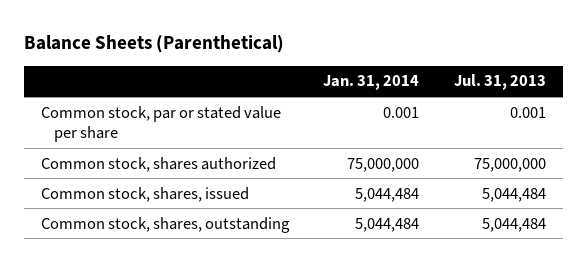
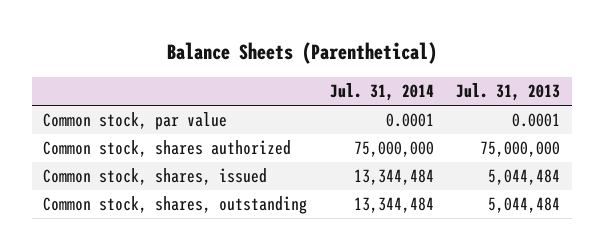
- | Jan. 31, 2014 | Jul. 31, 2013
+ | Jul. 31, 2014 | Jul. 31, 2013
- Common stock, par or stated value per share | 0.001 | 0.001
+ Common stock, par value | 0.0001 | 0.0001

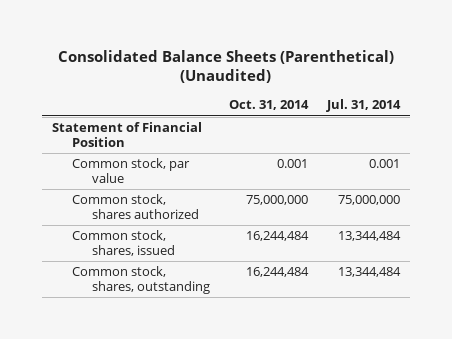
- Balance Sheets (Parenthetical)
+ Consolidated Balance Sheets (Parenthetical) (Unaudited)
- | Jul. 31, 2014 | Jul. 31, 2013
+ | Oct. 31, 2014 | Jul. 31, 2014
- Common stock, par value | 0.0001 | 0.0001
+ Statement of Financial Position
+ Common stock, par value | 0.001 | 0.001

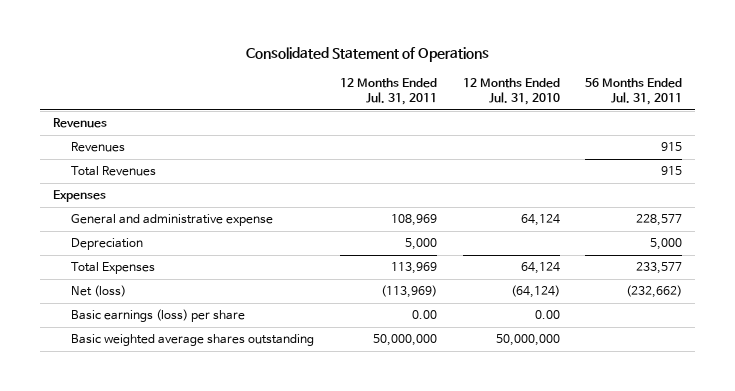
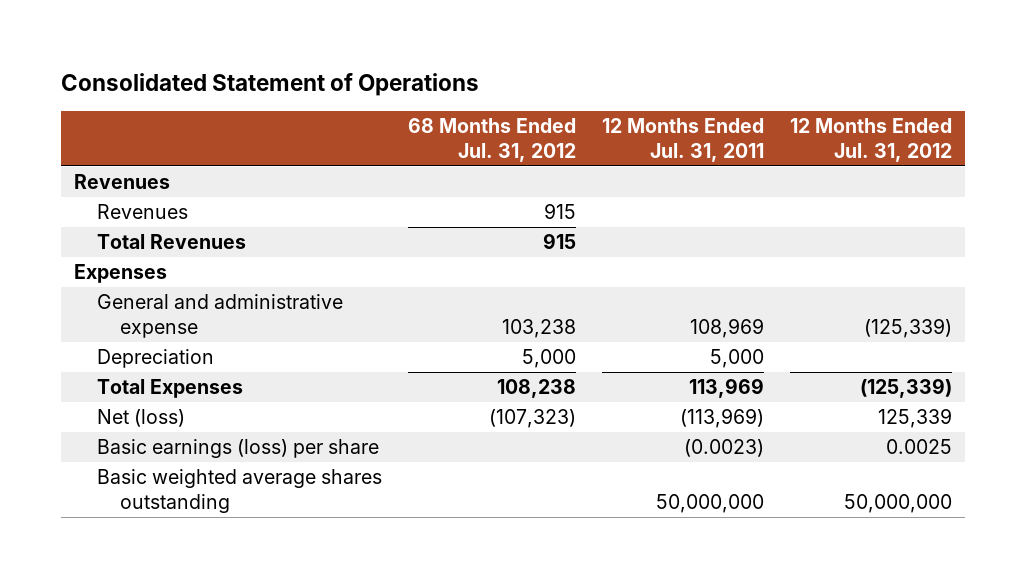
- | 12 Months Ended Jul. 31, 2011 | 12 Months Ended Jul. 31, 2010 | 56 Months Ended Jul. 31, 2011
+ | 68 Months Ended Jul. 31, 2012 | 12 Months Ended Jul. 31, 2011 | 12 Months Ended Jul. 31, 2012
- Basic earnings (loss) per share | 0.00 | 0.00 |
+ Basic earnings (loss) per share | | (0.0023) | 0.0025

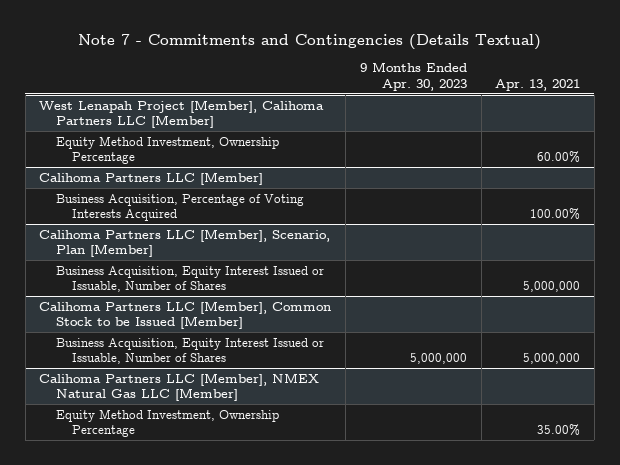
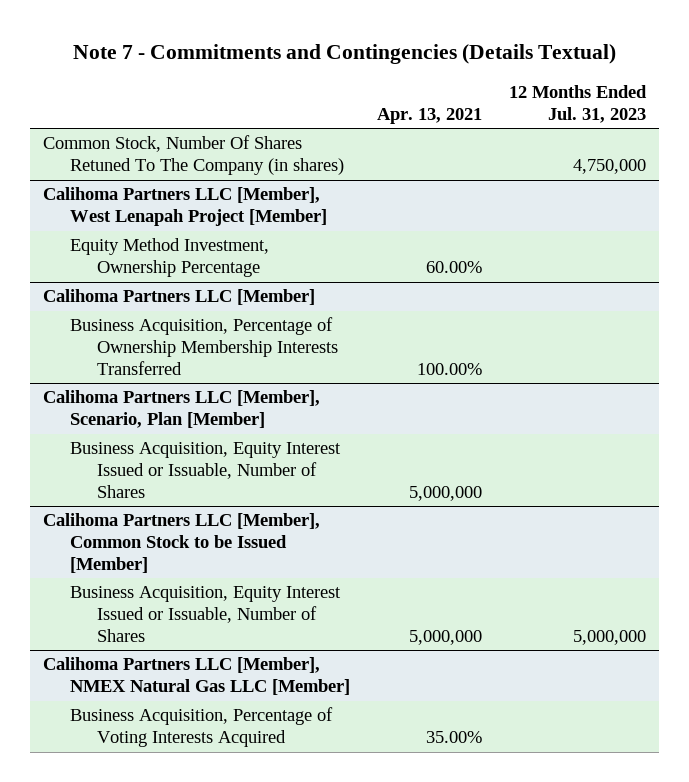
- | 9 Months Ended Apr. 30, 2023 | Apr. 13, 2021
+ | Apr. 13, 2021 | 12 Months Ended Jul. 31, 2023
- West Lenapah Project [Member], Calihoma Partners LLC [Member]
+ Common Stock, Number Of Shares Retuned To The Company (in shares) | | 4,750,000
+ Calihoma Partners LLC [Member], West Lenapah Project [Member]
@ Calihoma Partners LLC [Member]
- Business Acquisition, Percentage of Voting Interests Acquired | | 100.00%
+ Business Acquisition, Percentage of Ownership Membership Interests Transferred | 100.00% |
@ Calihoma Partners LLC [Member], NMEX Natural Gas LLC [Member]
- Equity Method Investment, Ownership Percentage | | 35.00%
+ Business Acquisition, Percentage of Voting Interests Acquired | 35.00% |

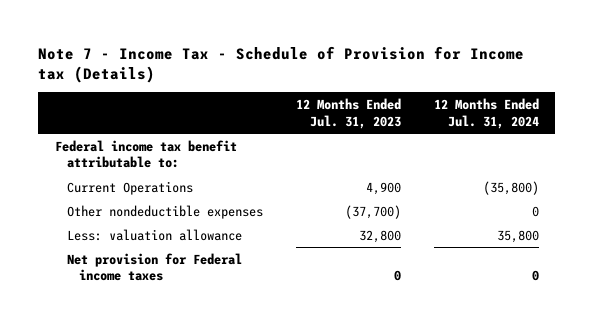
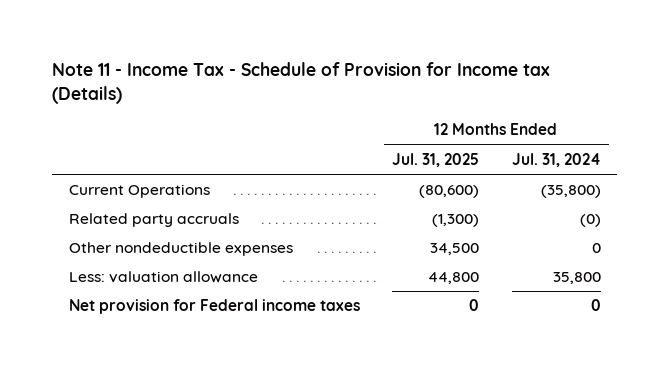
- Note 7 - Income Tax - Schedule of Provision for Income tax (Details)
+ Note 11 - Income Tax - Schedule of Provision for Income tax (Details)
- | 12 Months Ended Jul. 31, 2023 | 12 Months Ended Jul. 31, 2024
+ | 12 Months Ended Jul. 31, 2025 | 12 Months Ended Jul. 31, 2024
- Federal income tax benefit attributable to:
+ Related party accruals | (1,300) | (0)

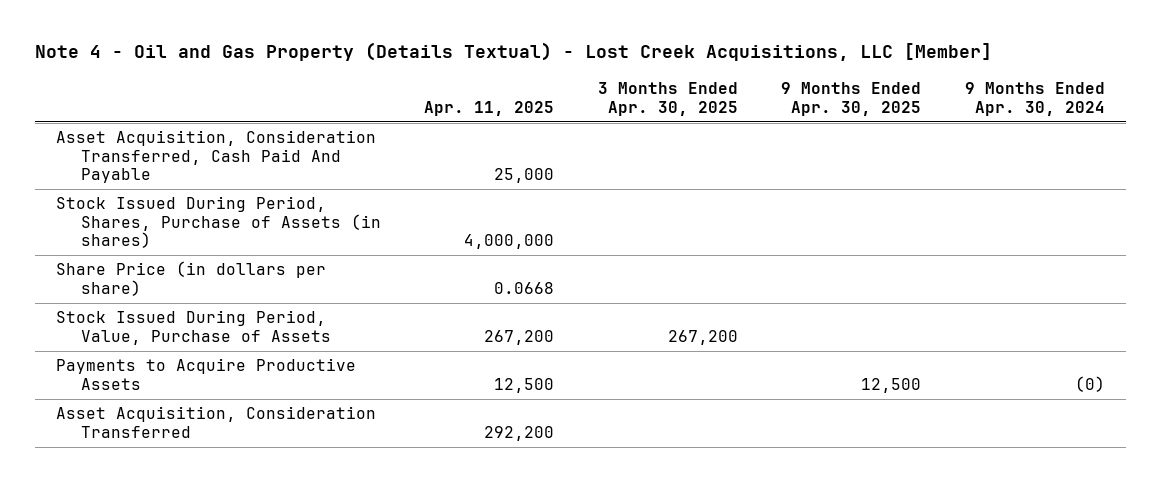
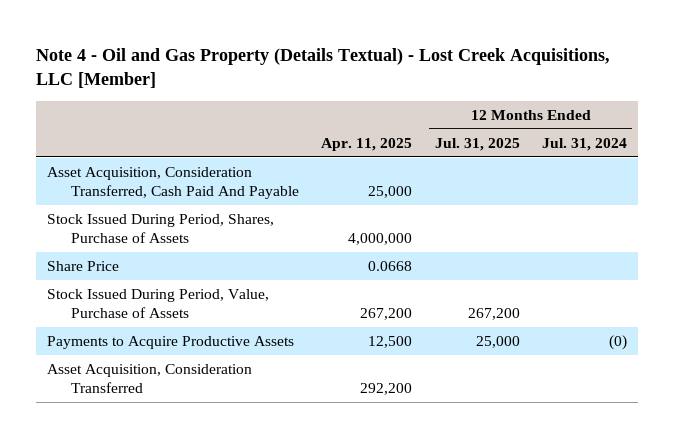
- | Apr. 11, 2025 | 3 Months Ended Apr. 30, 2025 | 9 Months Ended Apr. 30, 2025 | 9 Months Ended Apr. 30, 2024
+ | Apr. 11, 2025 | 12 Months Ended Jul. 31, 2025 | 12 Months Ended Jul. 31, 2024
- Stock Issued During Period, Shares, Purchase of Assets (in shares) | 4,000,000 | | |
- Share Price (in dollars per share) | 0.0668 | | |
+ Stock Issued During Period, Shares, Purchase of Assets | 4,000,000 | |
+ Share Price | 0.0668 | |

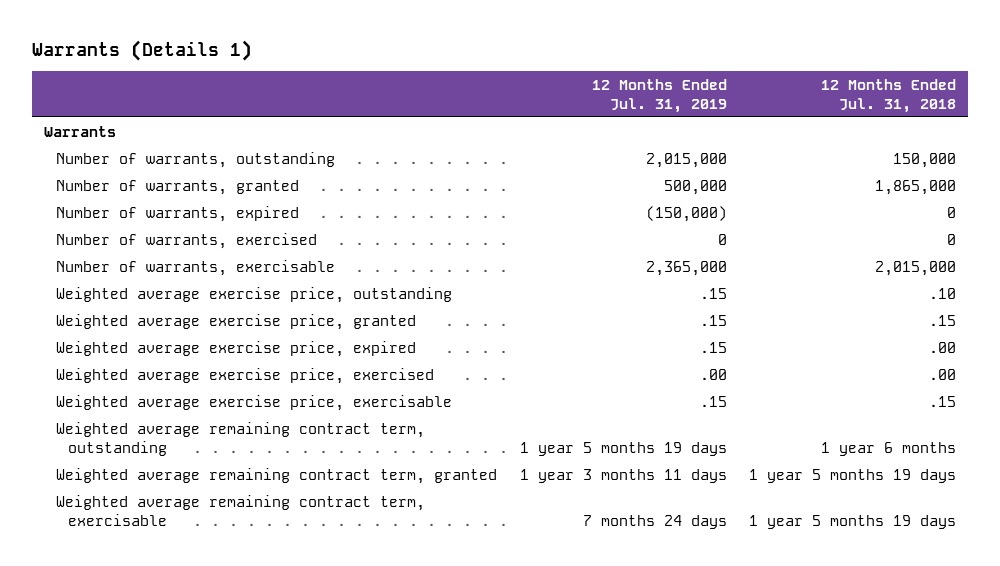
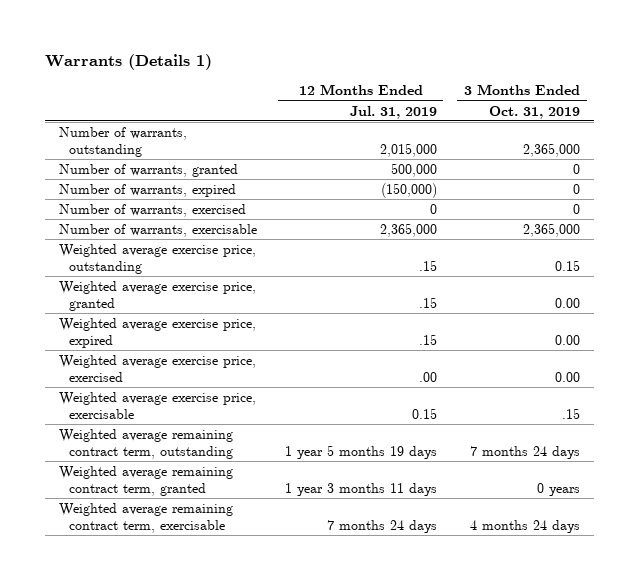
- | 12 Months Ended Jul. 31, 2019 | 12 Months Ended Jul. 31, 2018
+ | 12 Months Ended Jul. 31, 2019 | 3 Months Ended Oct. 31, 2019
- Warrants
- Weighted average exercise price, exercisable | .15 | .15
+ Weighted average exercise price, exercisable | 0.15 | .15

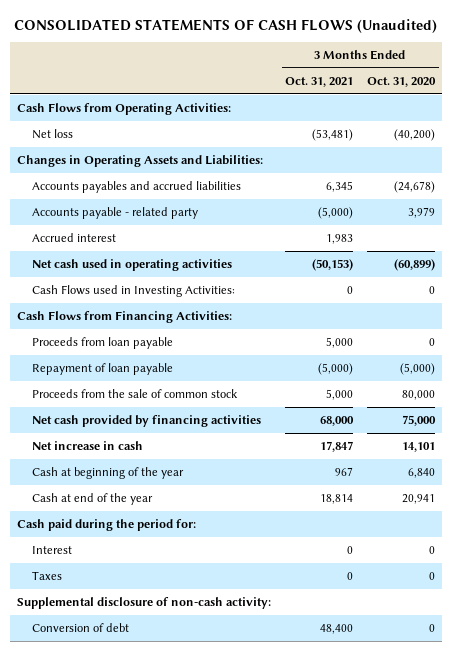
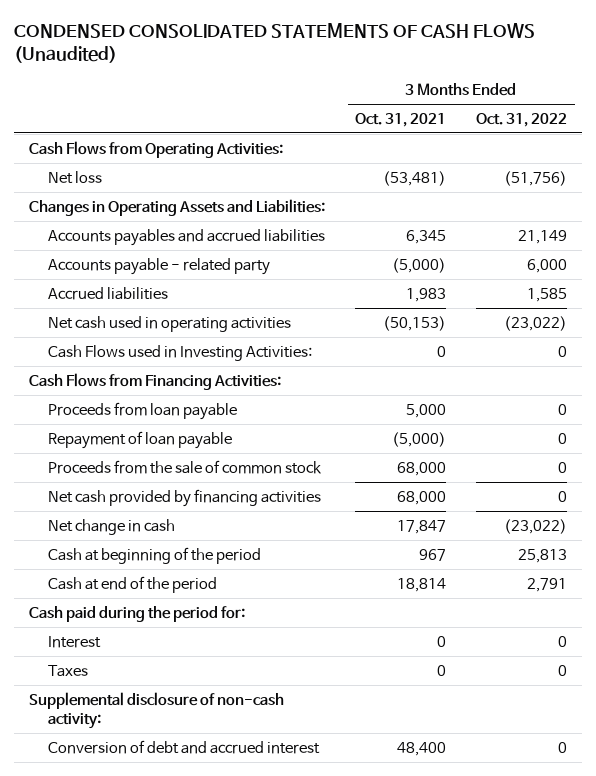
- CONSOLIDATED STATEMENTS OF CASH FLOWS (Unaudited)
+ CONDENSED CONSOLIDATED STATEMENTS OF CASH FLOWS (Unaudited)
- | 3 Months Ended Oct. 31, 2021 | 3 Months Ended Oct. 31, 2020
+ | 3 Months Ended Oct. 31, 2021 | 3 Months Ended Oct. 31, 2022
- Accrued interest | 1,983 |
+ Accrued liabilities | 1,983 | 1,585
- Proceeds from the sale of common stock | 5,000 | 80,000
+ Proceeds from the sale of common stock | 68,000 | 0
- Net increase in cash | 17,847 | 14,101
- Cash at beginning of the year | 967 | 6,840
- Cash at end of the year | 18,814 | 20,941
+ Net change in cash | 17,847 | (23,022)
+ Cash at beginning of the period | 967 | 25,813
+ Cash at end of the period | 18,814 | 2,791
- Conversion of debt | 48,400 | 0
+ Conversion of debt and accrued interest | 48,400 | 0

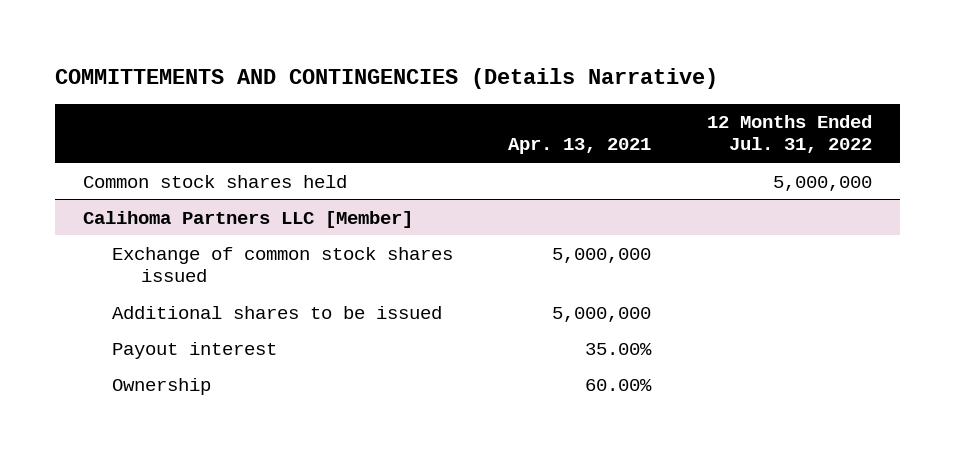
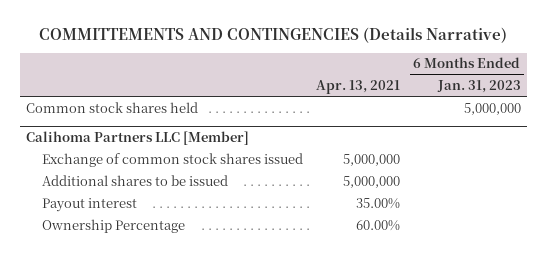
- | Apr. 13, 2021 | 12 Months Ended Jul. 31, 2022
+ | Apr. 13, 2021 | 6 Months Ended Jan. 31, 2023
@ Calihoma Partners LLC [Member]
- Ownership | 60.00% |
+ Ownership Percentage | 60.00% |

